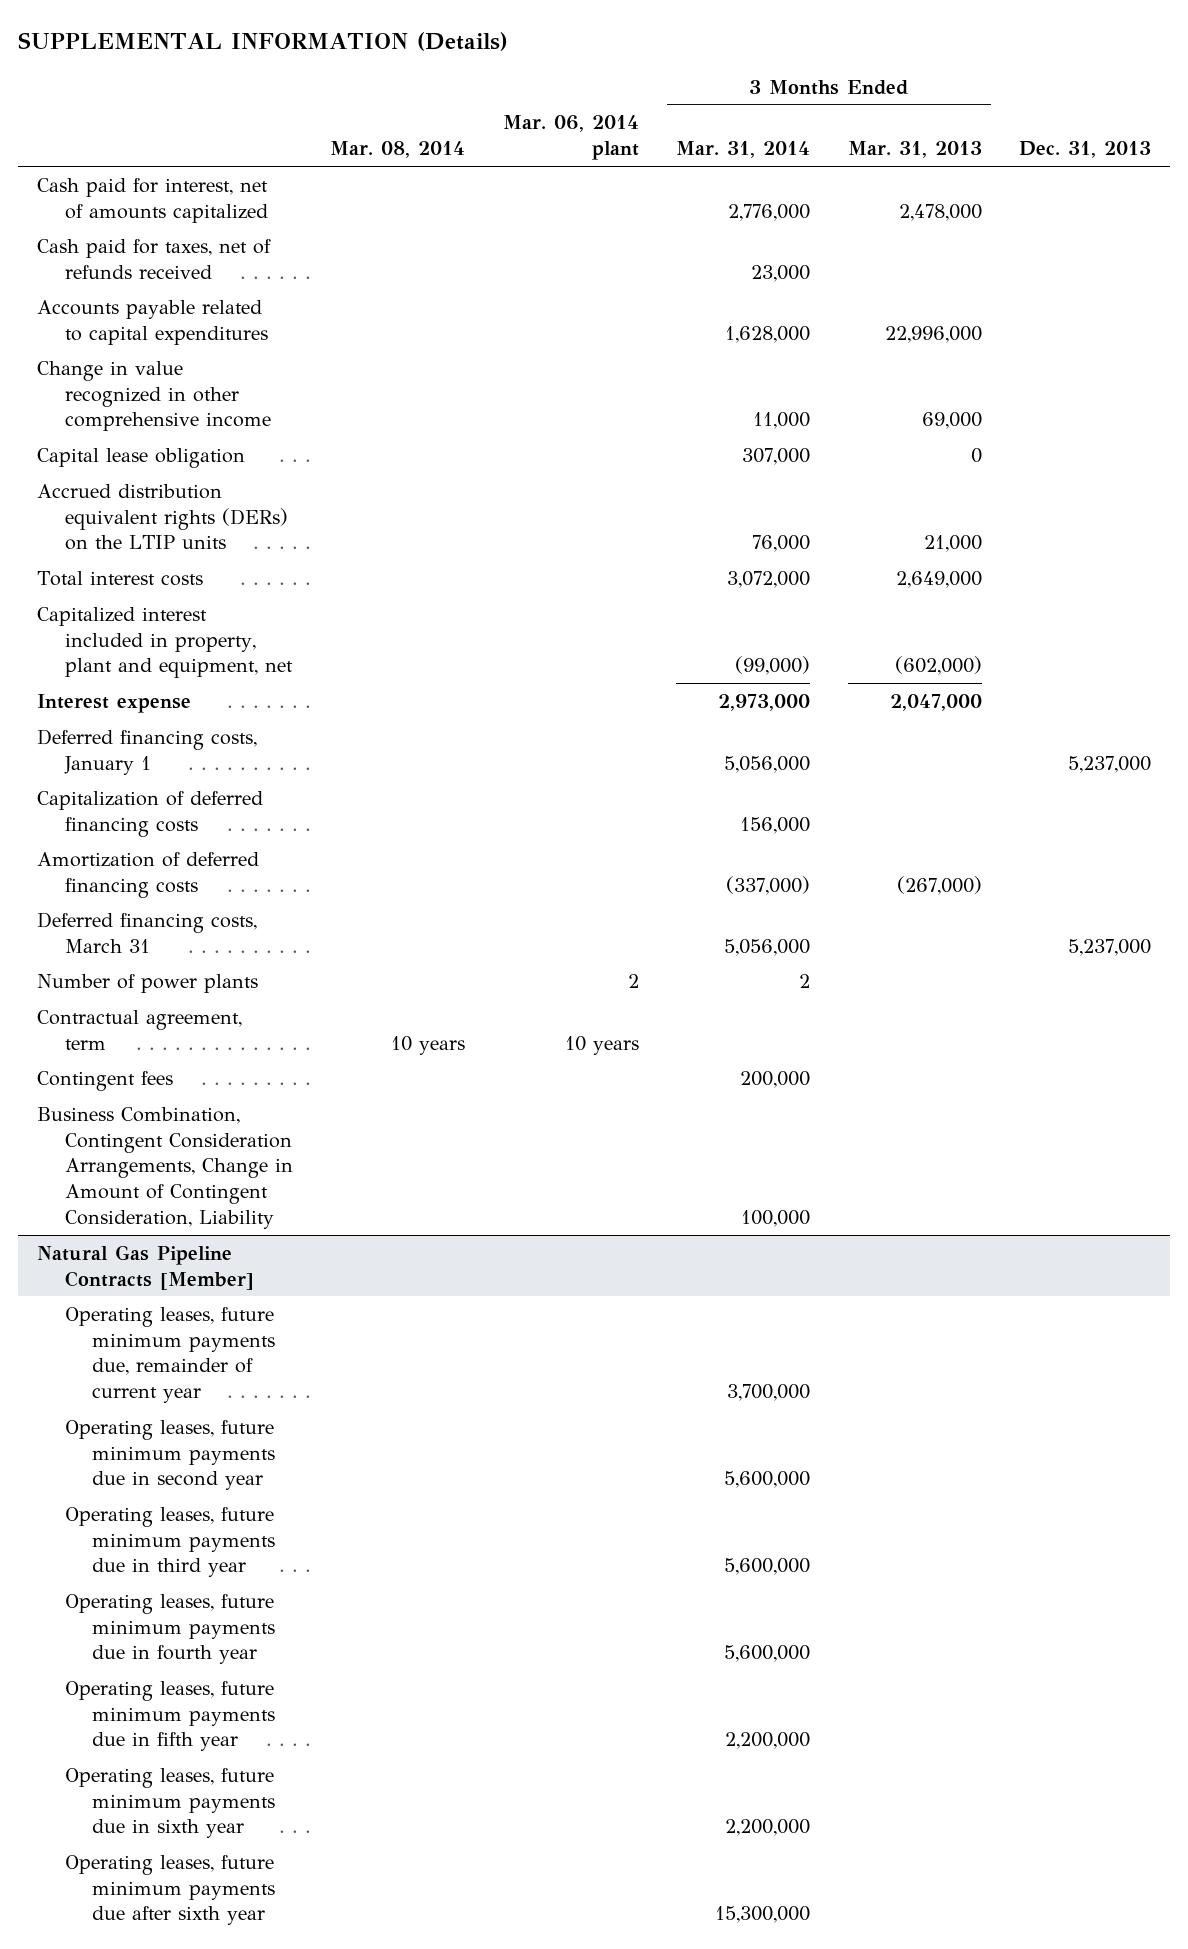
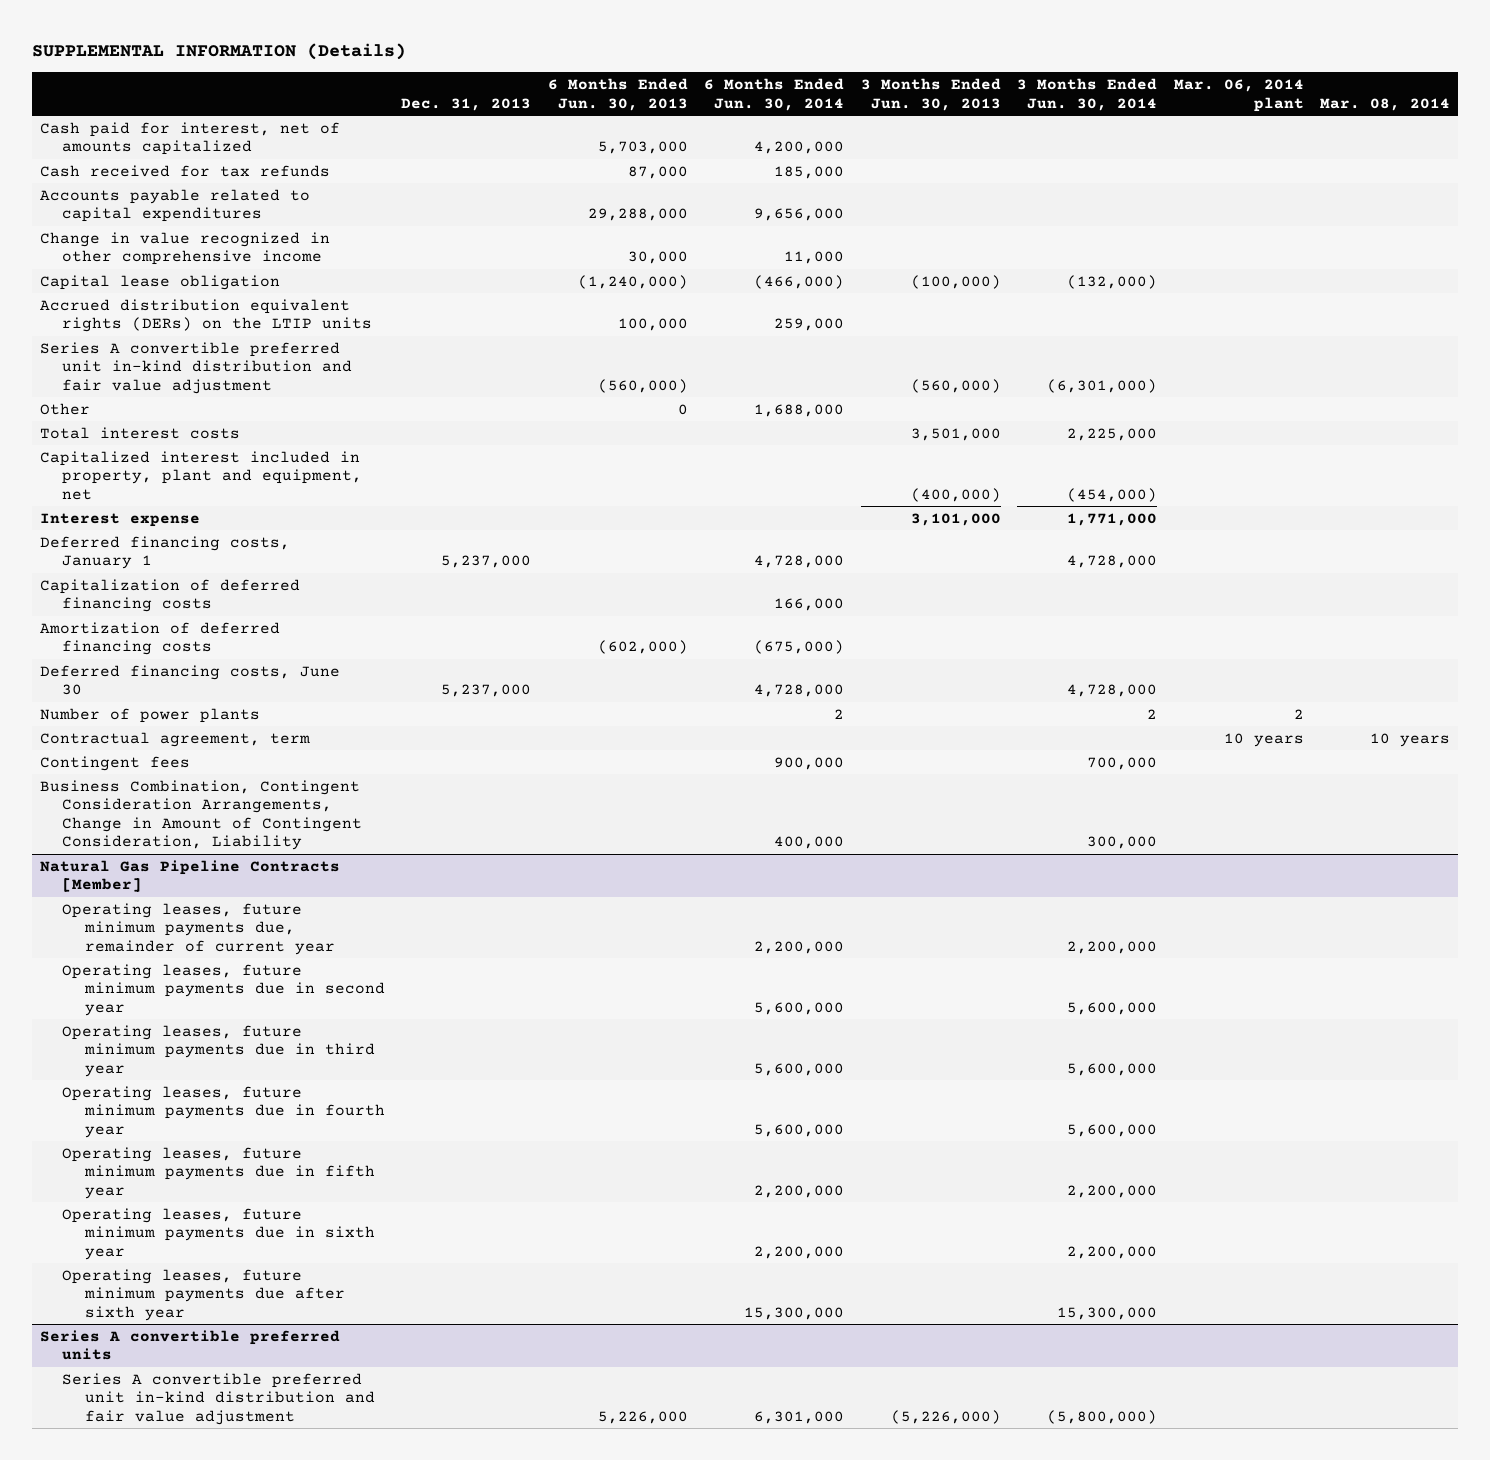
- | Mar. 08, 2014 | Mar. 06, 2014 plant | 3 Months Ended Mar. 31, 2014 | 3 Months Ended Mar. 31, 2013 | Dec. 31, 2013
+ | Dec. 31, 2013 | 6 Months Ended Jun. 30, 2013 | 6 Months Ended Jun. 30, 2014 | 3 Months Ended Jun. 30, 2013 | 3 Months Ended Jun. 30, 2014 | Mar. 06, 2014 plant | Mar. 08, 2014
- Cash paid for taxes, net of refunds received | | | 23,000 | |
+ Cash received for tax refunds | | 87,000 | 185,000 | | | |
+ Series A convertible preferred unit in-kind distribution and fair value adjustment | | (560,000) | | (560,000) | (6,301,000) | |
+ Other | | 0 | 1,688,000 | | | |
- Deferred financing costs, March 31 | | | 5,056,000 | | 5,237,000
+ Deferred financing costs, June 30 | 5,237,000 | | 4,728,000 | | 4,728,000 | |
+ Series A convertible preferred units
+ Series A convertible preferred unit in-kind distribution and fair value adjustment | | 5,226,000 | 6,301,000 | (5,226,000) | (5,800,000) | |

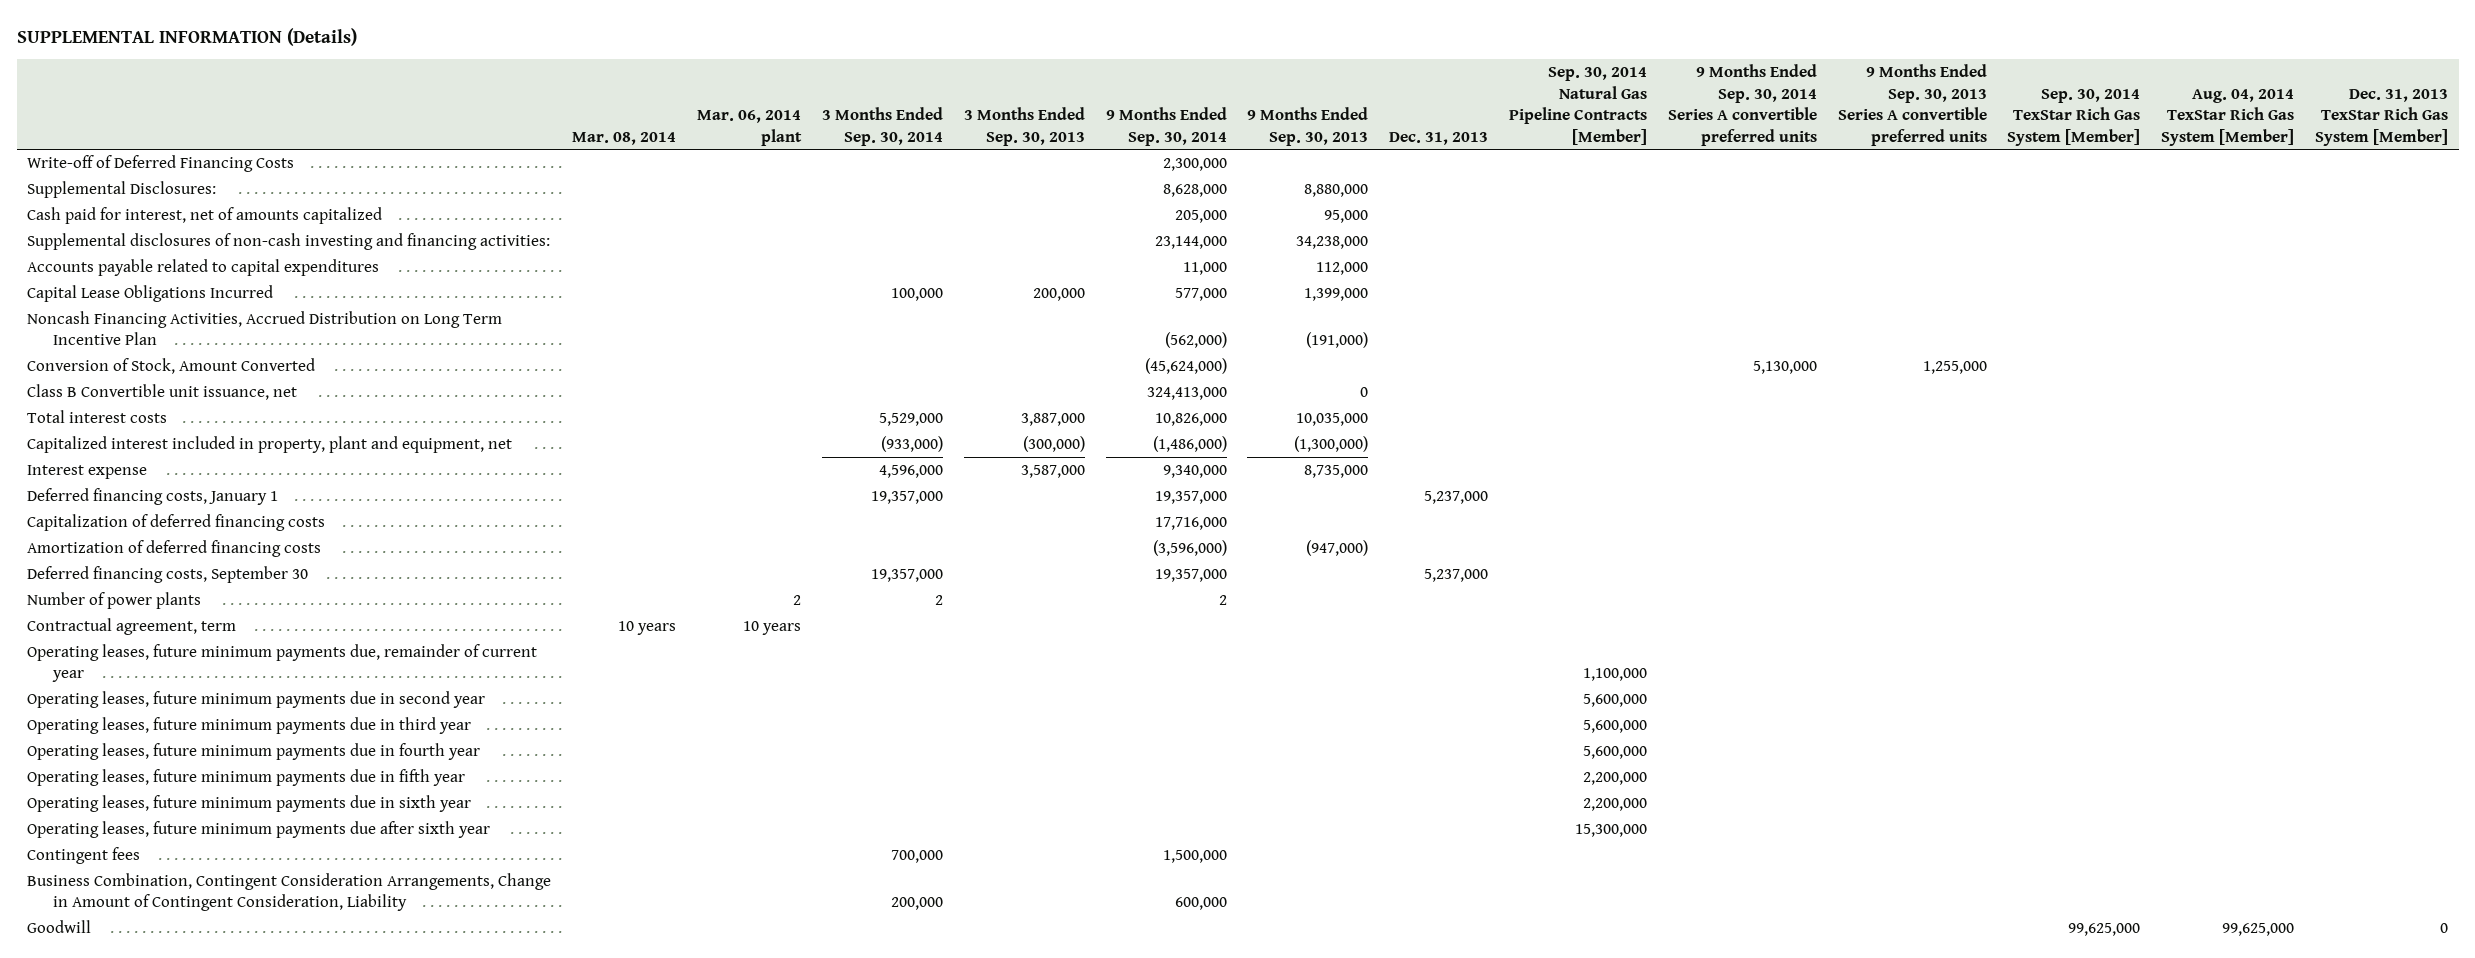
- | Dec. 31, 2013 | 6 Months Ended Jun. 30, 2013 | 6 Months Ended Jun. 30, 2014 | 3 Months Ended Jun. 30, 2013 | 3 Months Ended Jun. 30, 2014 | Mar. 06, 2014 plant | Mar. 08, 2014
+ | Mar. 08, 2014 | Mar. 06, 2014 plant | 3 Months Ended Sep. 30, 2014 | 3 Months Ended Sep. 30, 2013 | 9 Months Ended Sep. 30, 2014 | 9 Months Ended Sep. 30, 2013 | Dec. 31, 2013 | Sep. 30, 2014 Natural Gas Pipeline Contracts [Member] | 9 Months Ended Sep. 30, 2014 Series A convertible preferred units | 9 Months Ended Sep. 30, 2013 Series A convertible preferred units | Sep. 30, 2014 TexStar Rich Gas System [Member] | Aug. 04, 2014 TexStar Rich Gas System [Member] | Dec. 31, 2013 TexStar Rich Gas System [Member]
+ Write-off of Deferred Financing Costs | | | | | 2,300,000 | | | | | | | |
+ Supplemental Disclosures: | | | | | 8,628,000 | 8,880,000 | | | | | | |
- Cash received for tax refunds | | 87,000 | 185,000 | | | |
+ Supplemental disclosures of non-cash investing and financing activities: | | | | | 23,144,000 | 34,238,000 | | | | | | |
- Change in value recognized in other comprehensive income | | 30,000 | 11,000 | | | |
- Capital lease obligation | | (1,240,000) | (466,000) | (100,000) | (132,000) | |
- Accrued distribution equivalent rights (DERs) on the LTIP units | | 100,000 | 259,000 | | | |
- Series A convertible preferred unit in-kind distribution and fair value adjustment | | (560,000) | | (560,000) | (6,301,000) | |
- Other | | 0 | 1,688,000 | | | |
+ Capital Lease Obligations Incurred | | | 100,000 | 200,000 | 577,000 | 1,399,000 | | | | | | |
+ Noncash Financing Activities, Accrued Distribution on Long Term Incentive Plan | | | | | (562,000) | (191,000) | | | | | | |
+ Conversion of Stock, Amount Converted | | | | | (45,624,000) | | | | 5,130,000 | 1,255,000 | | |
+ Class B Convertible unit issuance, net | | | | | 324,413,000 | 0 | | | | | | |
- Deferred financing costs, June 30 | 5,237,000 | | 4,728,000 | | 4,728,000 | |
+ Deferred financing costs, September 30 | | | 19,357,000 | | 19,357,000 | | 5,237,000 | | | | | |
+ Operating leases, future minimum payments due, remainder of current year | | | | | | | | 1,100,000 | | | | |
+ Operating leases, future minimum payments due in second year | | | | | | | | 5,600,000 | | | | |
+ Operating leases, future minimum payments due in third year | | | | | | | | 5,600,000 | | | | |
+ Operating leases, future minimum payments due in fourth year | | | | | | | | 5,600,000 | | | | |
+ Operating leases, future minimum payments due in fifth year | | | | | | | | 2,200,000 | | | | |
+ Operating leases, future minimum payments due in sixth year | | | | | | | | 2,200,000 | | | | |
+ Operating leases, future minimum payments due after sixth year | | | | | | | | 15,300,000 | | | | |
- Natural Gas Pipeline Contracts [Member]
- Operating leases, future minimum payments due, remainder of current year | | | 2,200,000 | | 2,200,000 | |
- Operating leases, future minimum payments due in second year | | | 5,600,000 | | 5,600,000 | |
- Operating leases, future minimum payments due in third year | | | 5,600,000 | | 5,600,000 | |
- Operating leases, future minimum payments due in fourth year | | | 5,600,000 | | 5,600,000 | |
- Operating leases, future minimum payments due in fifth year | | | 2,200,000 | | 2,200,000 | |
- Operating leases, future minimum payments due in sixth year | | | 2,200,000 | | 2,200,000 | |
- Operating leases, future minimum payments due after sixth year | | | 15,300,000 | | 15,300,000 | |
- Series A convertible preferred units
- Series A convertible preferred unit in-kind distribution and fair value adjustment | | 5,226,000 | 6,301,000 | (5,226,000) | (5,800,000) | |
+ Goodwill | | | | | | | | | | | 99,625,000 | 99,625,000 | 0

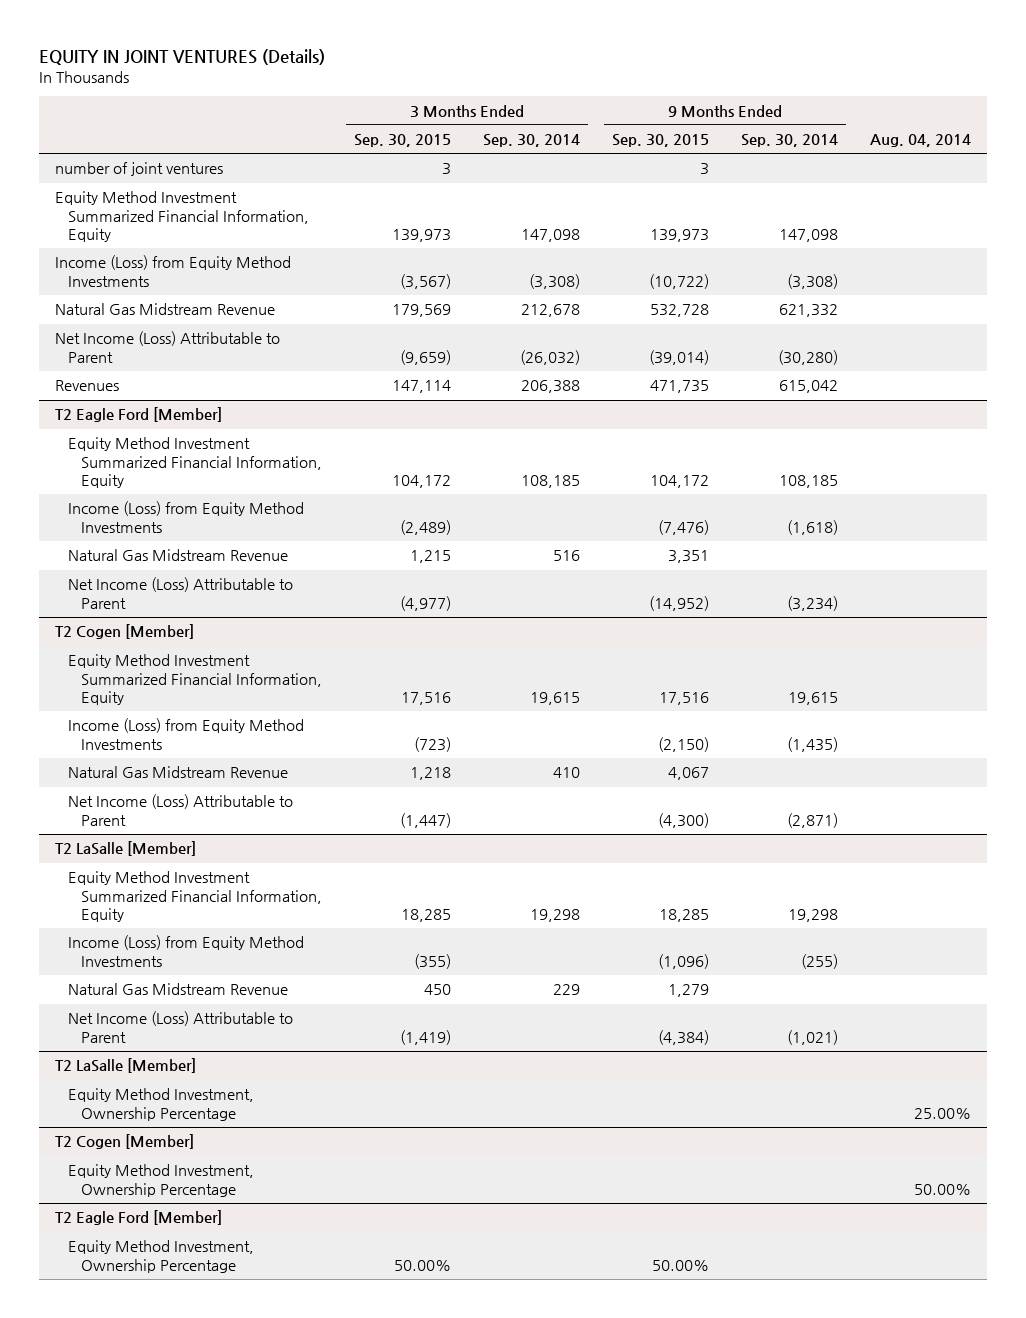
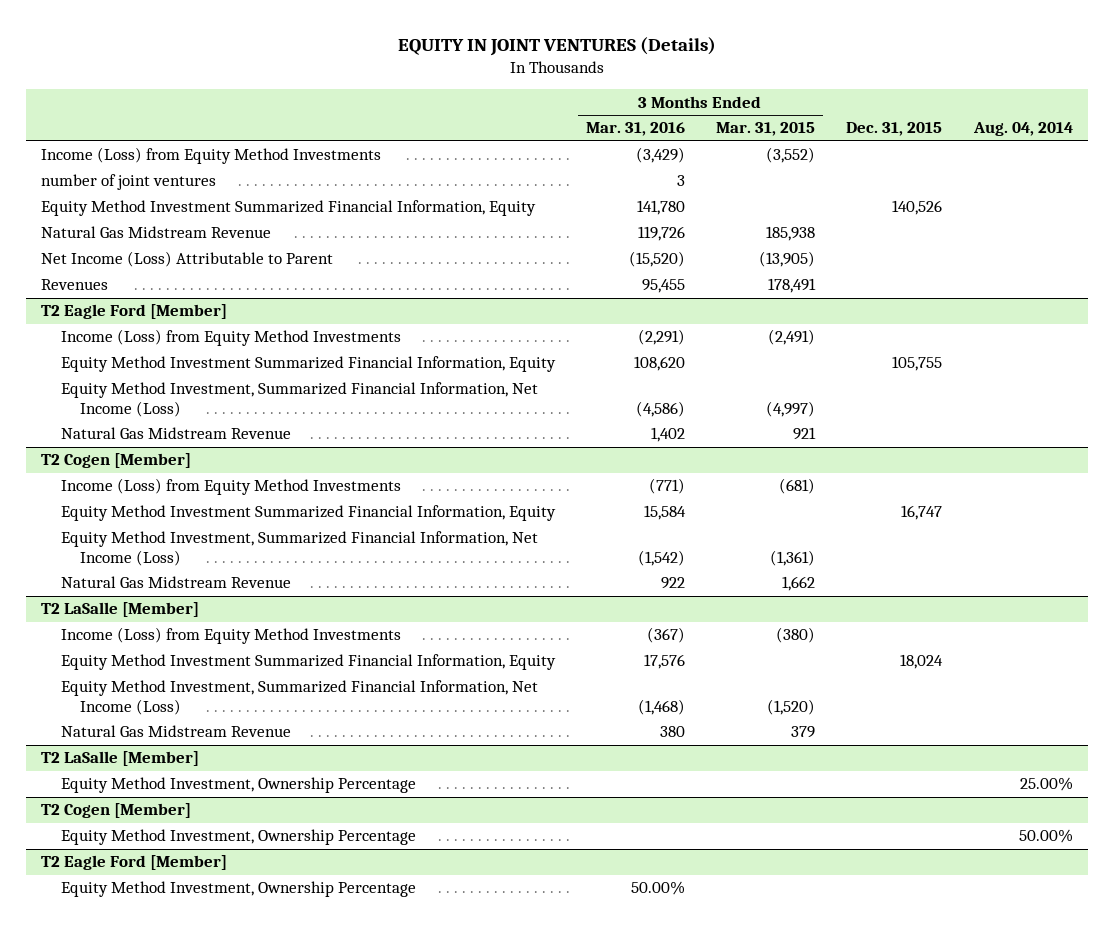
- | 3 Months Ended Sep. 30, 2015 | 3 Months Ended Sep. 30, 2014 | 9 Months Ended Sep. 30, 2015 | 9 Months Ended Sep. 30, 2014 | Aug. 04, 2014
+ | 3 Months Ended Mar. 31, 2016 | 3 Months Ended Mar. 31, 2015 | Dec. 31, 2015 | Aug. 04, 2014
moved up: Income (Loss) from Equity Method Investments | (3,429) | (3,552) | |
@ T2 Eagle Ford [Member]
moved down: Equity Method Investment Summarized Financial Information, Equity | 108,620 | | 105,755 |
+ Equity Method Investment, Summarized Financial Information, Net Income (Loss) | (4,586) | (4,997) | |
- Net Income (Loss) Attributable to Parent | (4,977) | | (14,952) | (3,234) |
@ T2 Cogen [Member]
moved down: Equity Method Investment Summarized Financial Information, Equity | 15,584 | | 16,747 |
+ Equity Method Investment, Summarized Financial Information, Net Income (Loss) | (1,542) | (1,361) | |
- Net Income (Loss) Attributable to Parent | (1,447) | | (4,300) | (2,871) |
@ T2 LaSalle [Member]
moved down: Equity Method Investment Summarized Financial Information, Equity | 17,576 | | 18,024 |
+ Equity Method Investment, Summarized Financial Information, Net Income (Loss) | (1,468) | (1,520) | |
- Net Income (Loss) Attributable to Parent | (1,419) | | (4,384) | (1,021) |

